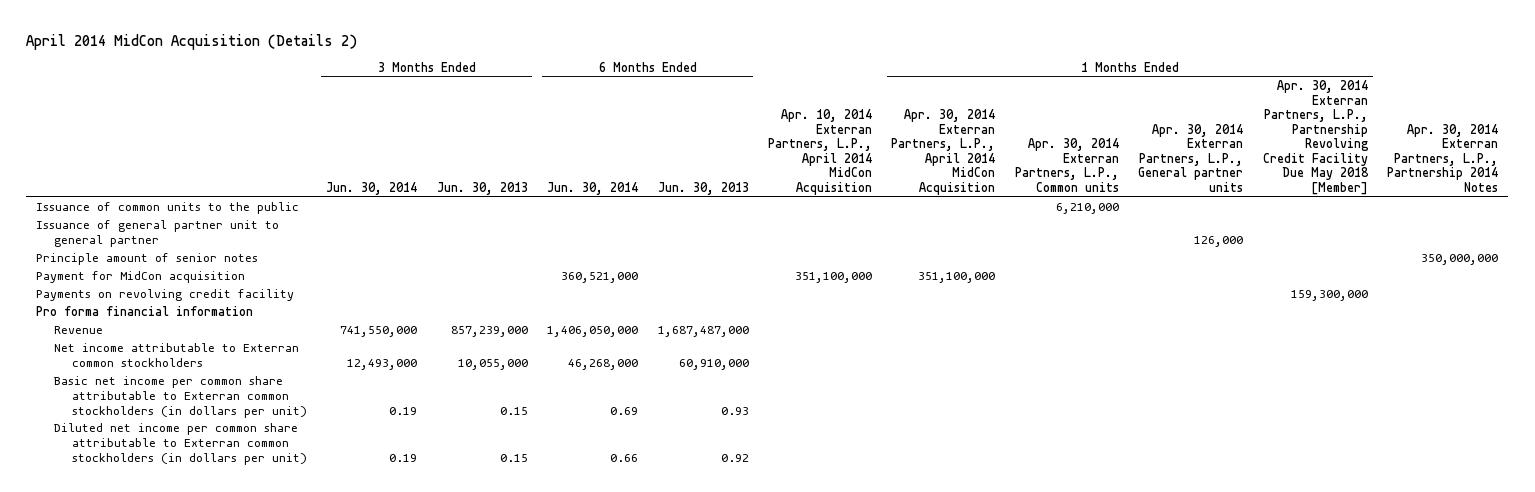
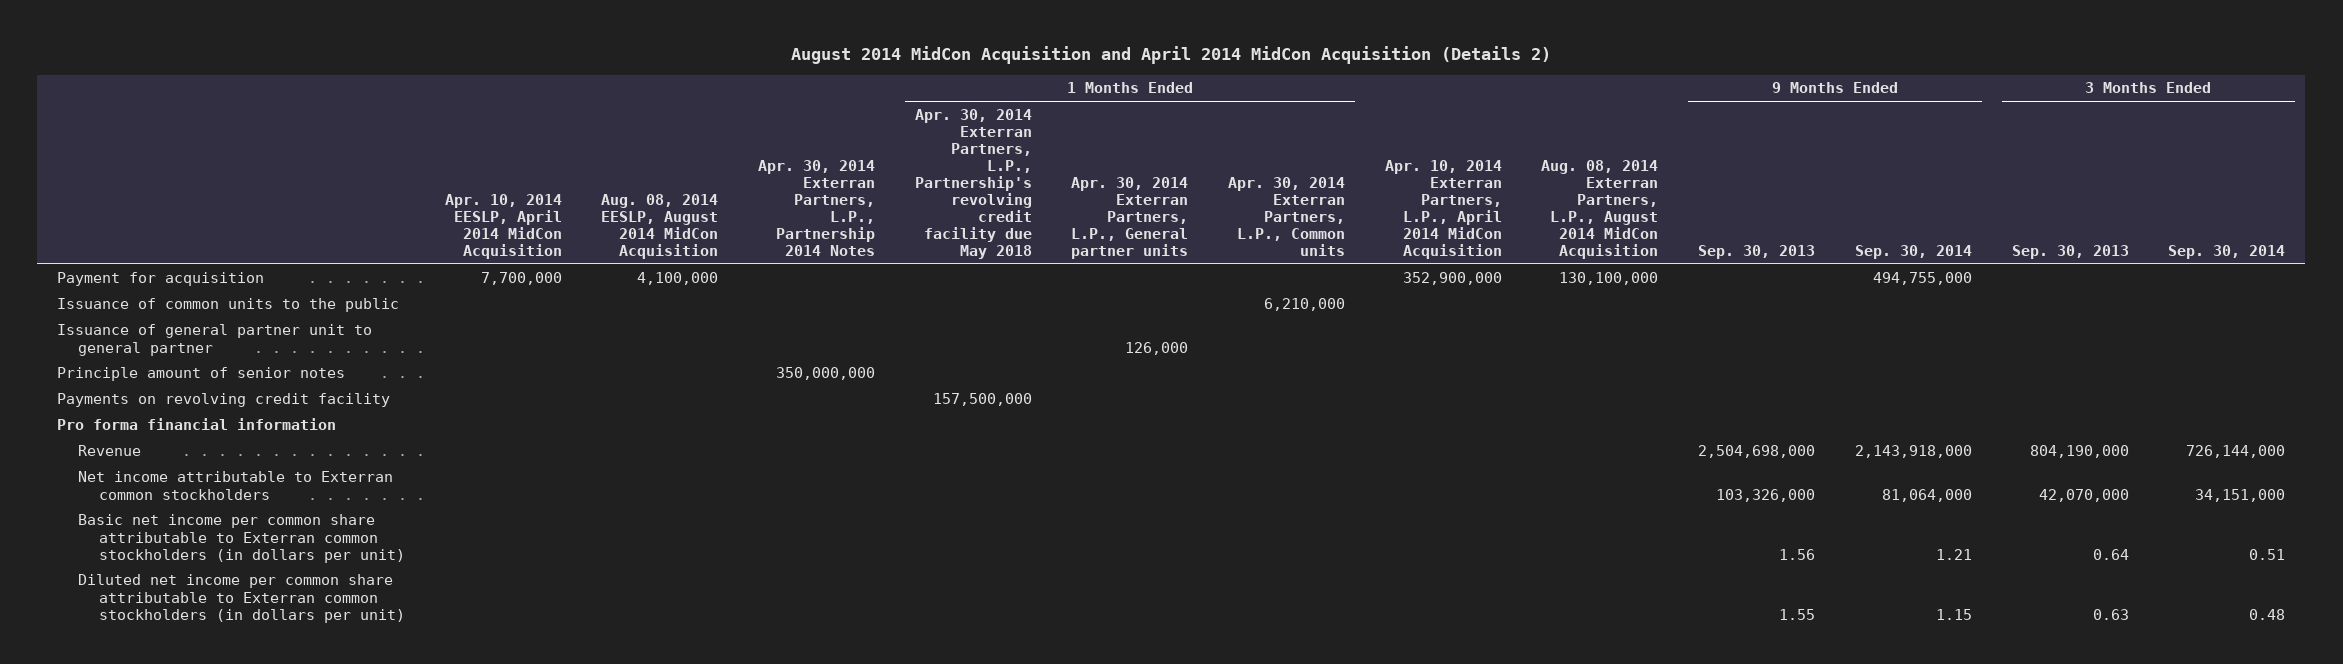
- April 2014 MidCon Acquisition (Details 2)
+ August 2014 MidCon Acquisition and April 2014 MidCon Acquisition (Details 2)
- | 3 Months Ended Jun. 30, 2014 | 3 Months Ended Jun. 30, 2013 | 6 Months Ended Jun. 30, 2014 | 6 Months Ended Jun. 30, 2013 | Apr. 10, 2014 Exterran Partners, L.P., April 2014 MidCon Acquisition | 1 Months Ended Apr. 30, 2014 Exterran Partners, L.P., April 2014 MidCon Acquisition | 1 Months Ended Apr. 30, 2014 Exterran Partners, L.P., Common units | 1 Months Ended Apr. 30, 2014 Exterran Partners, L.P., General partner units | 1 Months Ended Apr. 30, 2014 Exterran Partners, L.P., Partnership Revolving Credit Facility Due May 2018 [Member] | Apr. 30, 2014 Exterran Partners, L.P., Partnership 2014 Notes
+ | Apr. 10, 2014 EESLP, April 2014 MidCon Acquisition | Aug. 08, 2014 EESLP, August 2014 MidCon Acquisition | Apr. 30, 2014 Exterran Partners, L.P., Partnership 2014 Notes | 1 Months Ended Apr. 30, 2014 Exterran Partners, L.P., Partnership's revolving credit facility due May 2018 | 1 Months Ended Apr. 30, 2014 Exterran Partners, L.P., General partner units | 1 Months Ended Apr. 30, 2014 Exterran Partners, L.P., Common units | Apr. 10, 2014 Exterran Partners, L.P., April 2014 MidCon Acquisition | Aug. 08, 2014 Exterran Partners, L.P., August 2014 MidCon Acquisition | 9 Months Ended Sep. 30, 2013 | 9 Months Ended Sep. 30, 2014 | 3 Months Ended Sep. 30, 2013 | 3 Months Ended Sep. 30, 2014
+ Payment for acquisition | 7,700,000 | 4,100,000 | | | | | 352,900,000 | 130,100,000 | | 494,755,000 | |
- Payment for MidCon acquisition | | | 360,521,000 | | 351,100,000 | 351,100,000 | | | |

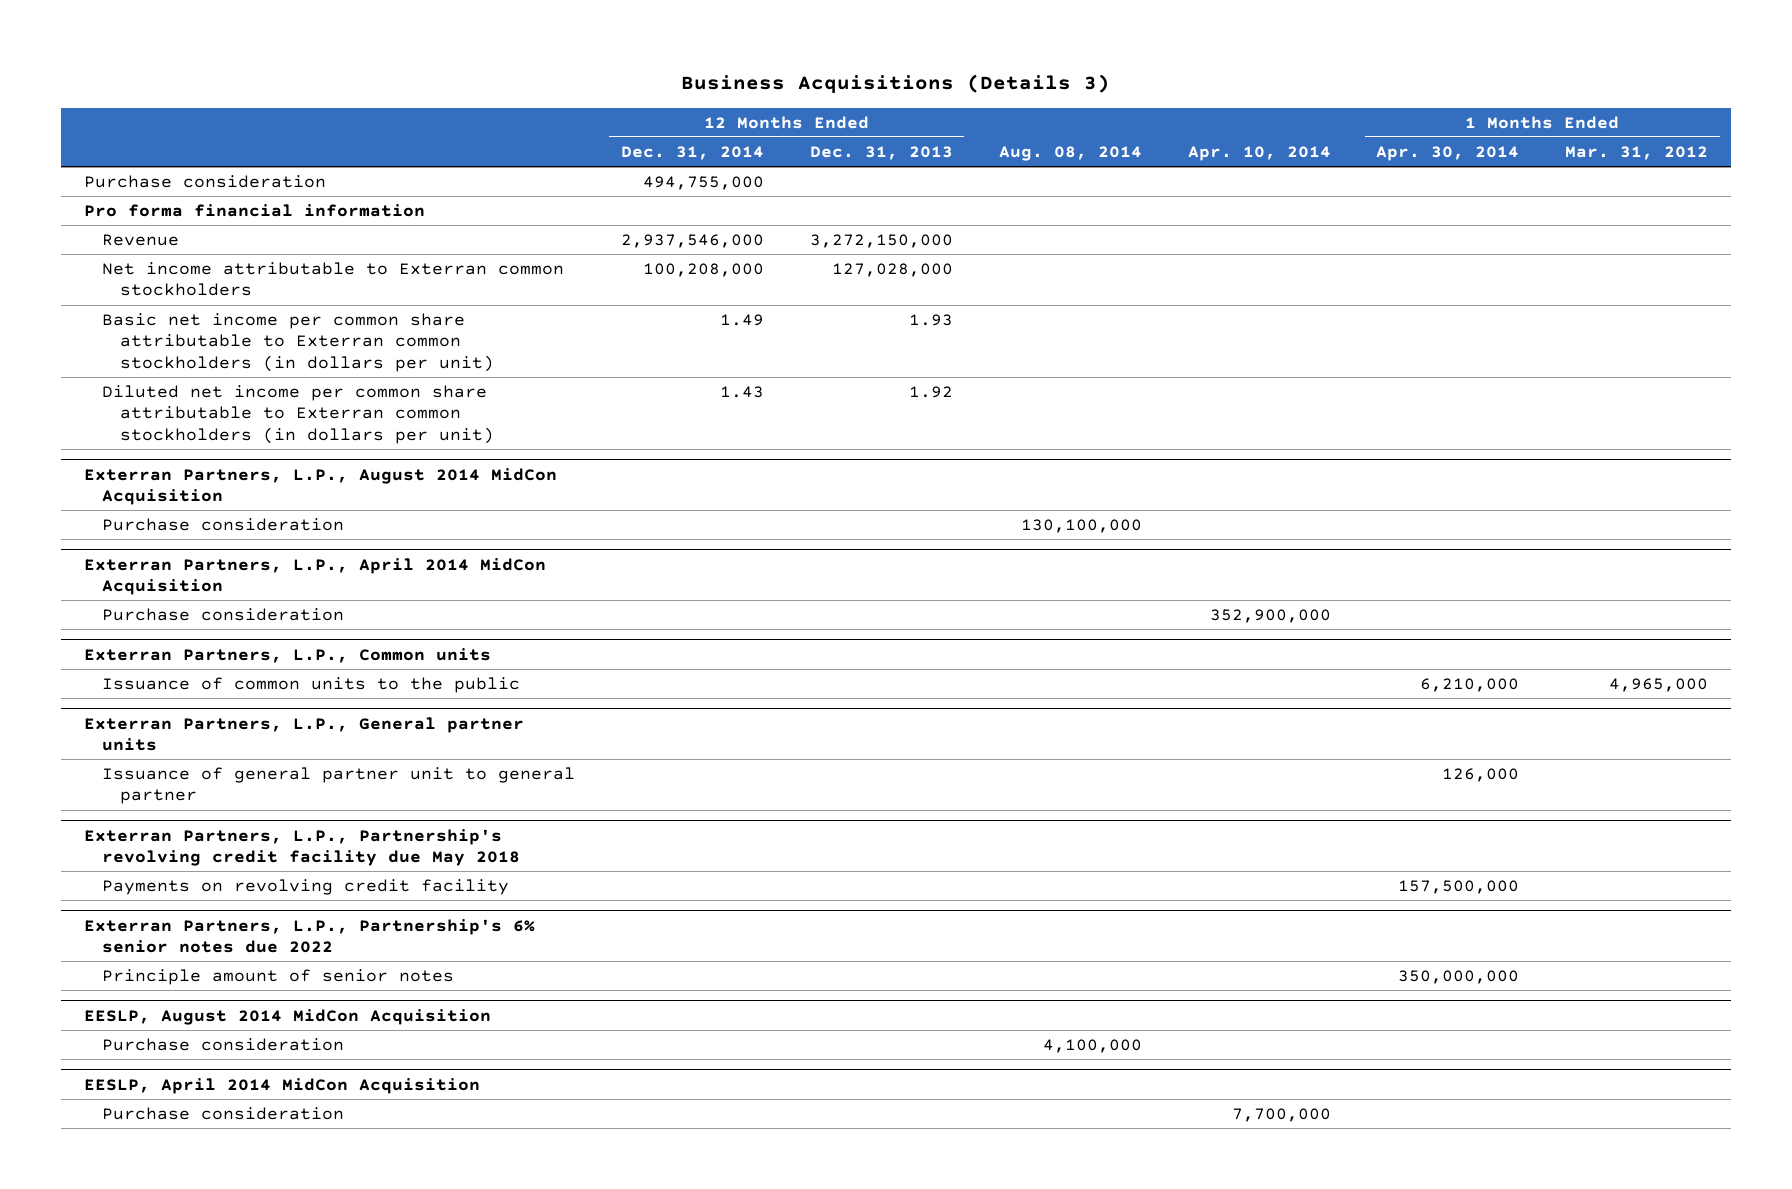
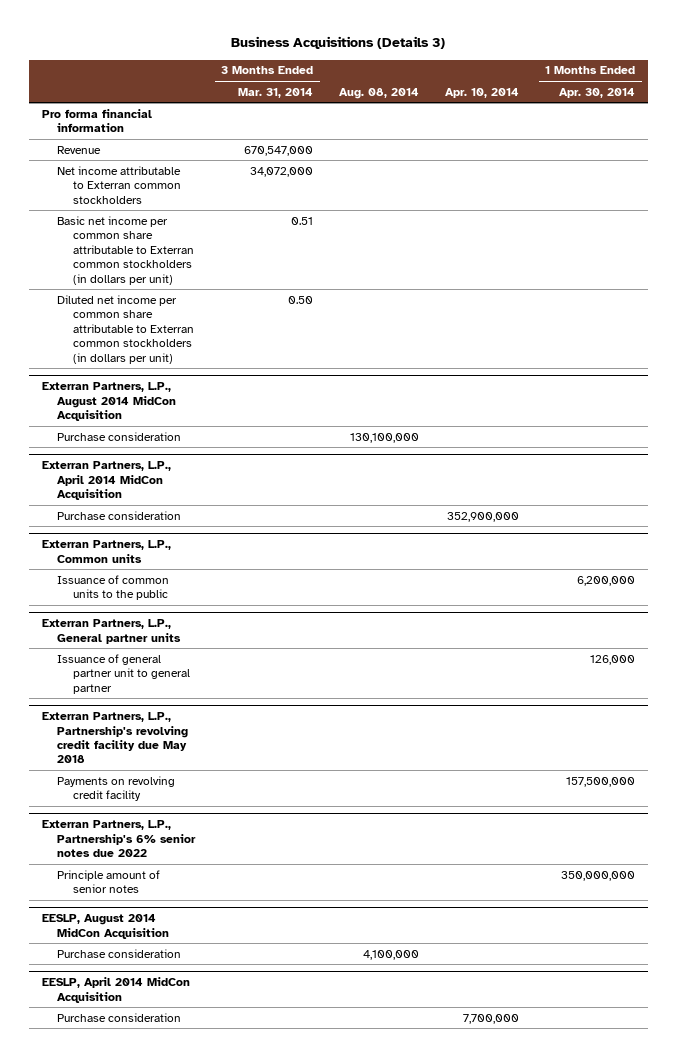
- | 12 Months Ended Dec. 31, 2014 | 12 Months Ended Dec. 31, 2013 | Aug. 08, 2014 | Apr. 10, 2014 | 1 Months Ended Apr. 30, 2014 | 1 Months Ended Mar. 31, 2012
+ | 3 Months Ended Mar. 31, 2014 | Aug. 08, 2014 | Apr. 10, 2014 | 1 Months Ended Apr. 30, 2014
- Purchase consideration | 494,755,000 | | | | |
@ Exterran Partners, L.P., Common units
- Issuance of common units to the public | | | | | 6,210,000 | 4,965,000
+ Issuance of common units to the public | | | | 6,200,000

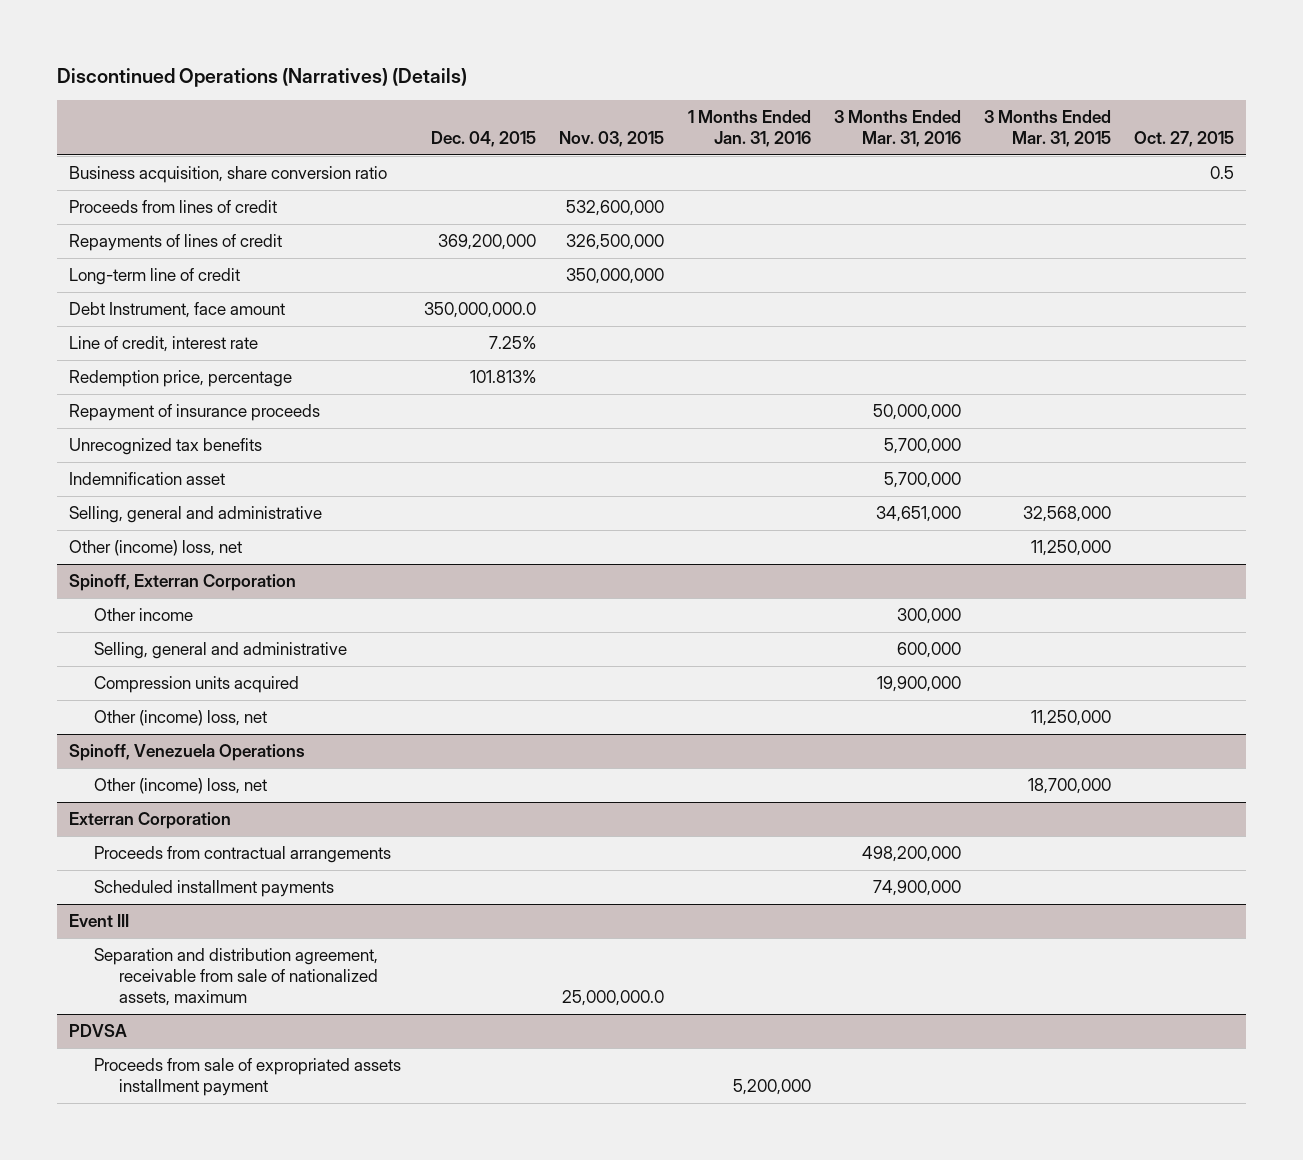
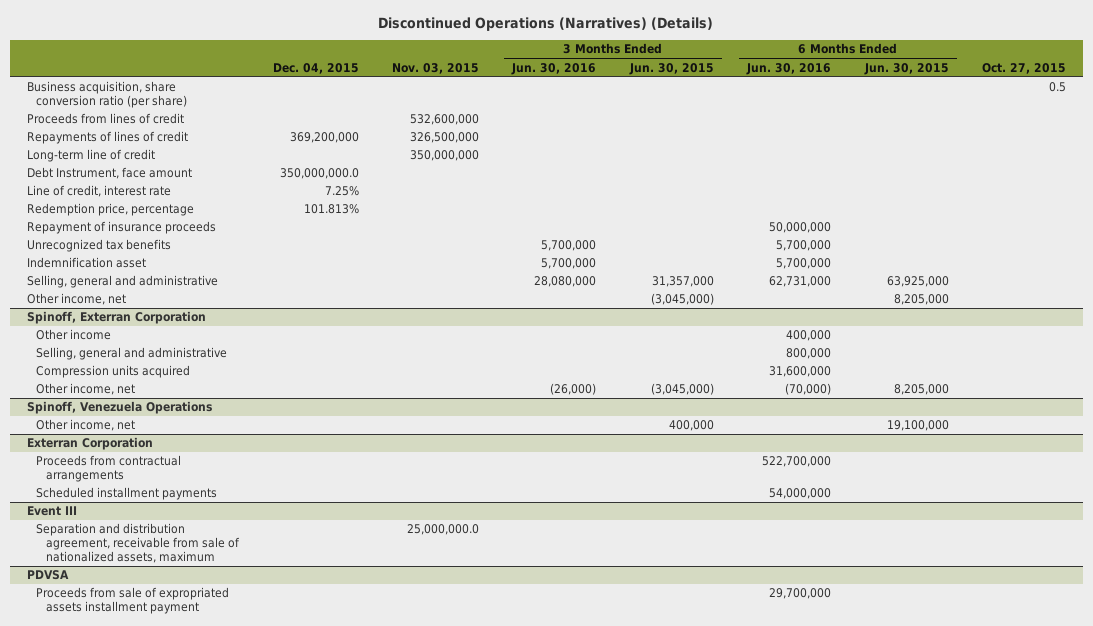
- | Dec. 04, 2015 | Nov. 03, 2015 | 1 Months Ended Jan. 31, 2016 | 3 Months Ended Mar. 31, 2016 | 3 Months Ended Mar. 31, 2015 | Oct. 27, 2015
+ | Dec. 04, 2015 | Nov. 03, 2015 | 3 Months Ended Jun. 30, 2016 | 3 Months Ended Jun. 30, 2015 | 6 Months Ended Jun. 30, 2016 | 6 Months Ended Jun. 30, 2015 | Oct. 27, 2015
- Business acquisition, share conversion ratio | | | | | | 0.5
+ Business acquisition, share conversion ratio (per share) | | | | | | | 0.5
- Other (income) loss, net | | | | | 11,250,000 |
+ Other income, net | | | | (3,045,000) | | 8,205,000 |
@ Spinoff, Exterran Corporation
- Other (income) loss, net | | | | | 11,250,000 |
+ Other income, net | | | (26,000) | (3,045,000) | (70,000) | 8,205,000 |
@ Spinoff, Venezuela Operations
- Other (income) loss, net | | | | | 18,700,000 |
+ Other income, net | | | | 400,000 | | 19,100,000 |

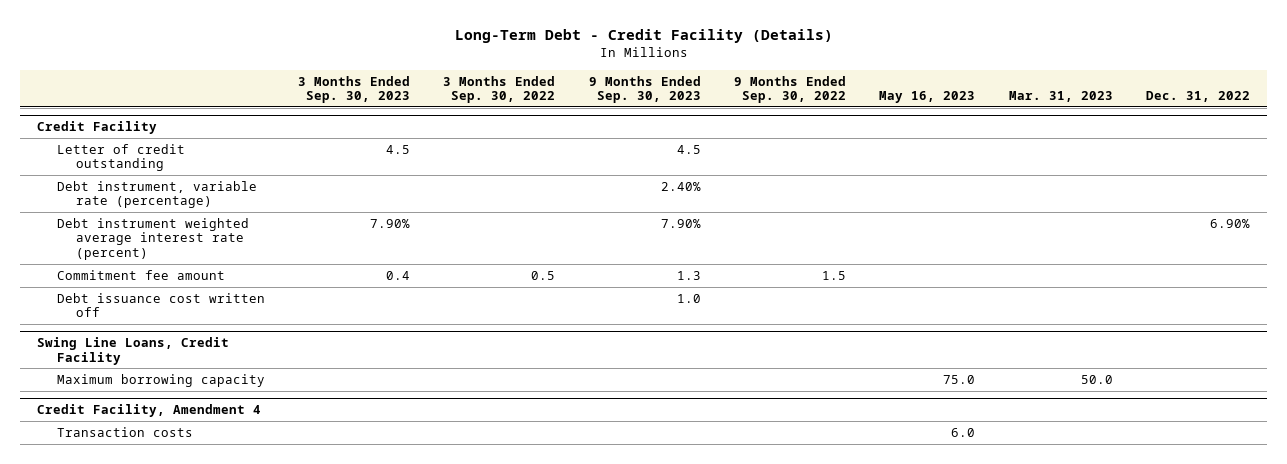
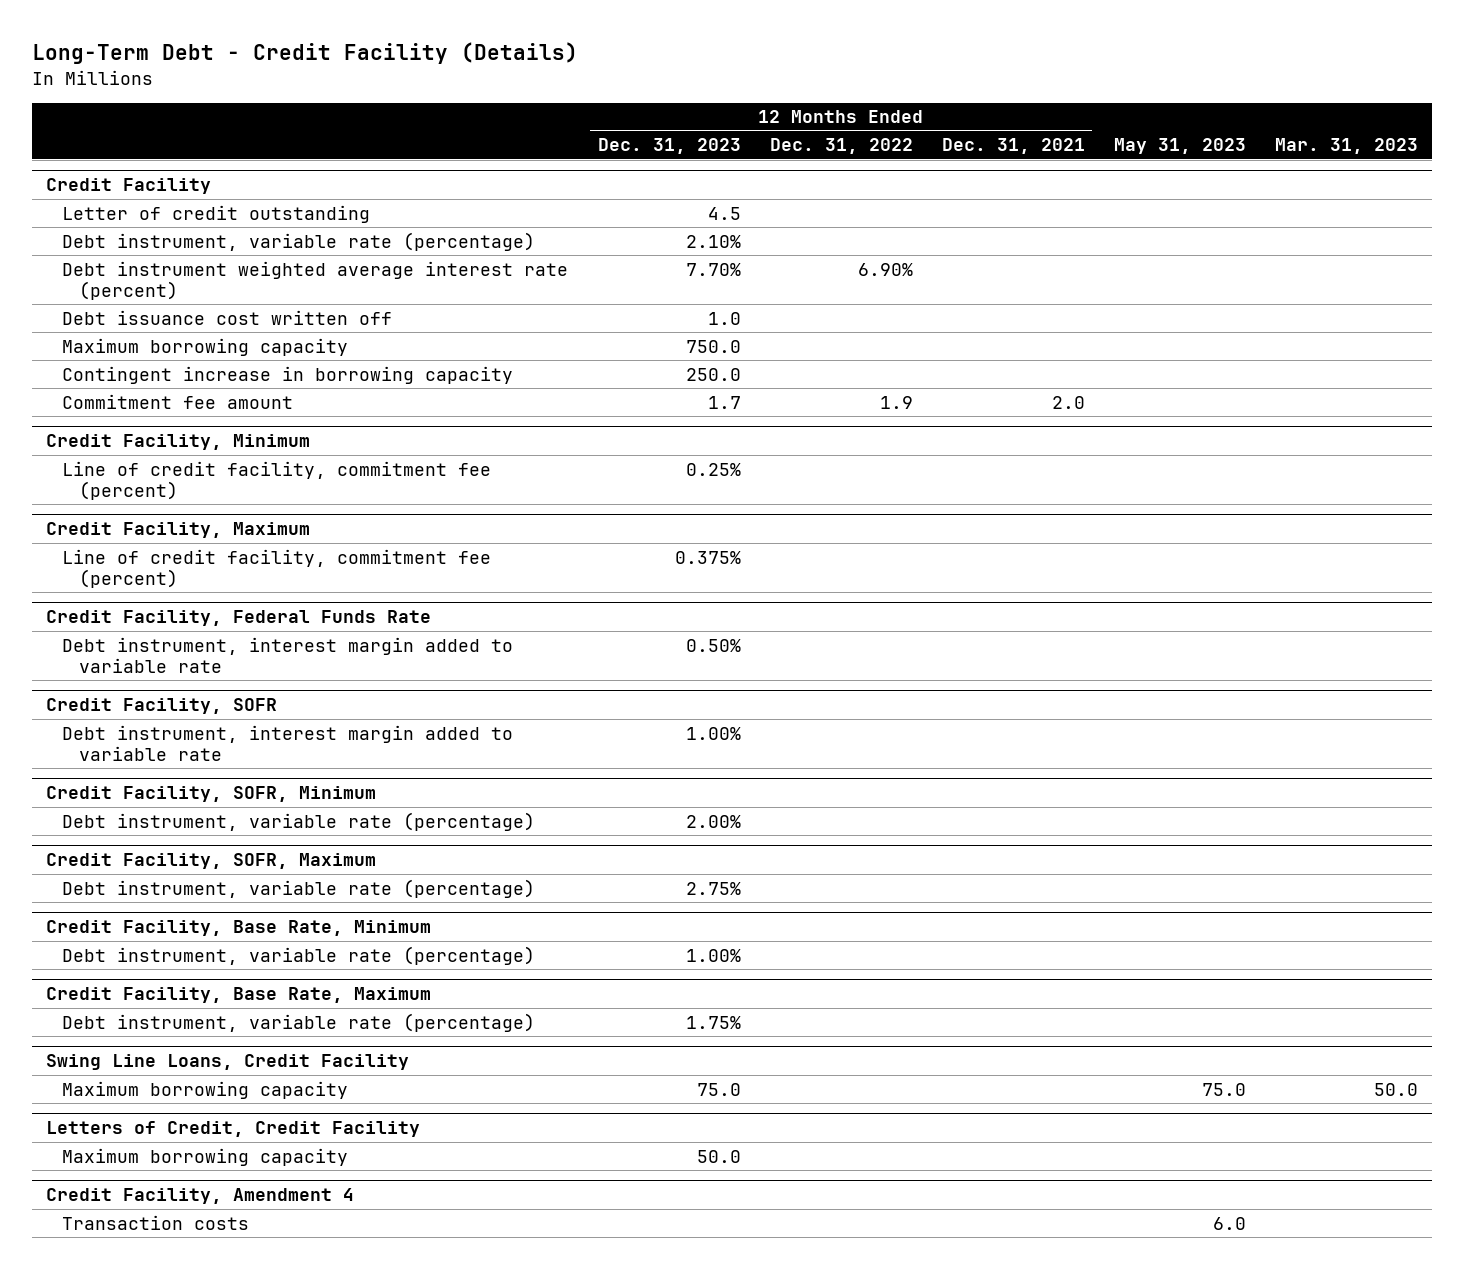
- | 3 Months Ended Sep. 30, 2023 | 3 Months Ended Sep. 30, 2022 | 9 Months Ended Sep. 30, 2023 | 9 Months Ended Sep. 30, 2022 | May 16, 2023 | Mar. 31, 2023 | Dec. 31, 2022
+ | 12 Months Ended Dec. 31, 2023 | 12 Months Ended Dec. 31, 2022 | 12 Months Ended Dec. 31, 2021 | May 31, 2023 | Mar. 31, 2023
@ Credit Facility
+ Maximum borrowing capacity | 750.0 | | | |
+ Contingent increase in borrowing capacity | 250.0 | | | |
moved down: Commitment fee amount | 1.7 | 1.9 | 2.0 | |
+ Credit Facility, Minimum
+ Line of credit facility, commitment fee (percent) | 0.25% | | | |
+ Credit Facility, Maximum
+ Line of credit facility, commitment fee (percent) | 0.375% | | | |
+ Credit Facility, Federal Funds Rate
+ Debt instrument, interest margin added to variable rate | 0.50% | | | |
+ Credit Facility, SOFR
+ Debt instrument, interest margin added to variable rate | 1.00% | | | |
+ Credit Facility, SOFR, Minimum
+ Debt instrument, variable rate (percentage) | 2.00% | | | |
+ Credit Facility, SOFR, Maximum
+ Debt instrument, variable rate (percentage) | 2.75% | | | |
+ Credit Facility, Base Rate, Minimum
+ Debt instrument, variable rate (percentage) | 1.00% | | | |
+ Credit Facility, Base Rate, Maximum
+ Debt instrument, variable rate (percentage) | 1.75% | | | |
+ Letters of Credit, Credit Facility
+ Maximum borrowing capacity | 50.0 | | | |

